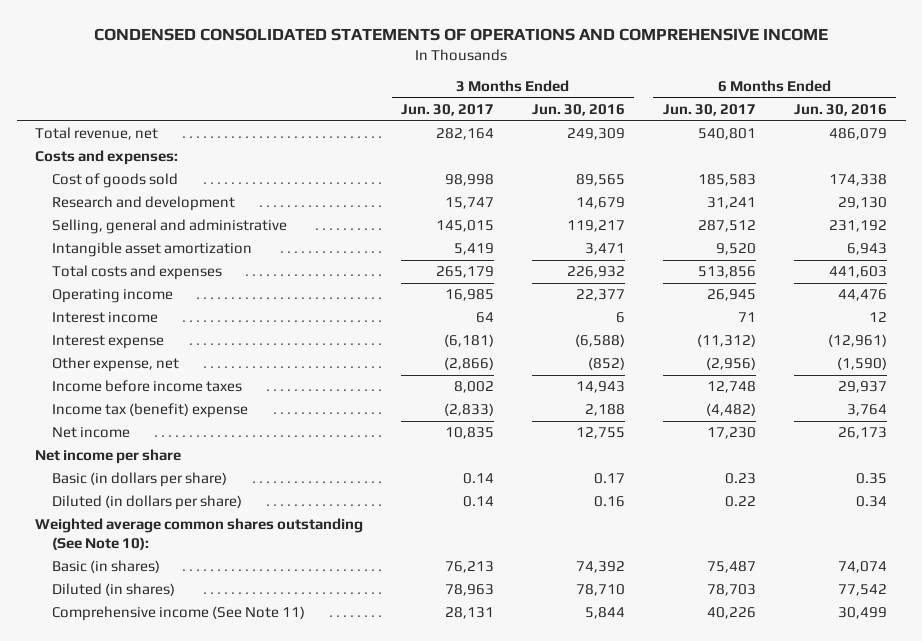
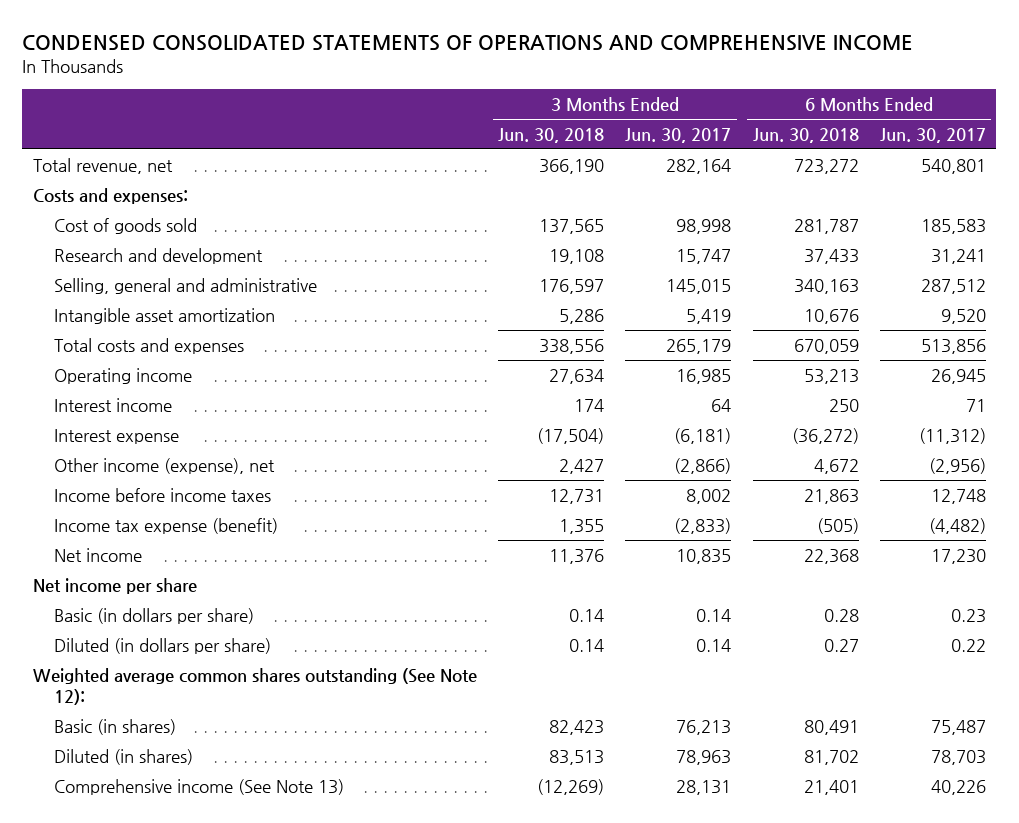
- | 3 Months Ended Jun. 30, 2017 | 3 Months Ended Jun. 30, 2016 | 6 Months Ended Jun. 30, 2017 | 6 Months Ended Jun. 30, 2016
+ | 3 Months Ended Jun. 30, 2018 | 3 Months Ended Jun. 30, 2017 | 6 Months Ended Jun. 30, 2018 | 6 Months Ended Jun. 30, 2017
- Other expense, net | (2,866) | (852) | (2,956) | (1,590)
+ Other income (expense), net | 2,427 | (2,866) | 4,672 | (2,956)
- Income tax (benefit) expense | (2,833) | 2,188 | (4,482) | 3,764
+ Income tax expense (benefit) | 1,355 | (2,833) | (505) | (4,482)
- Weighted average common shares outstanding (See Note 10):
+ Weighted average common shares outstanding (See Note 12):
- Comprehensive income (See Note 11) | 28,131 | 5,844 | 40,226 | 30,499
+ Comprehensive income (See Note 13) | (12,269) | 28,131 | 21,401 | 40,226

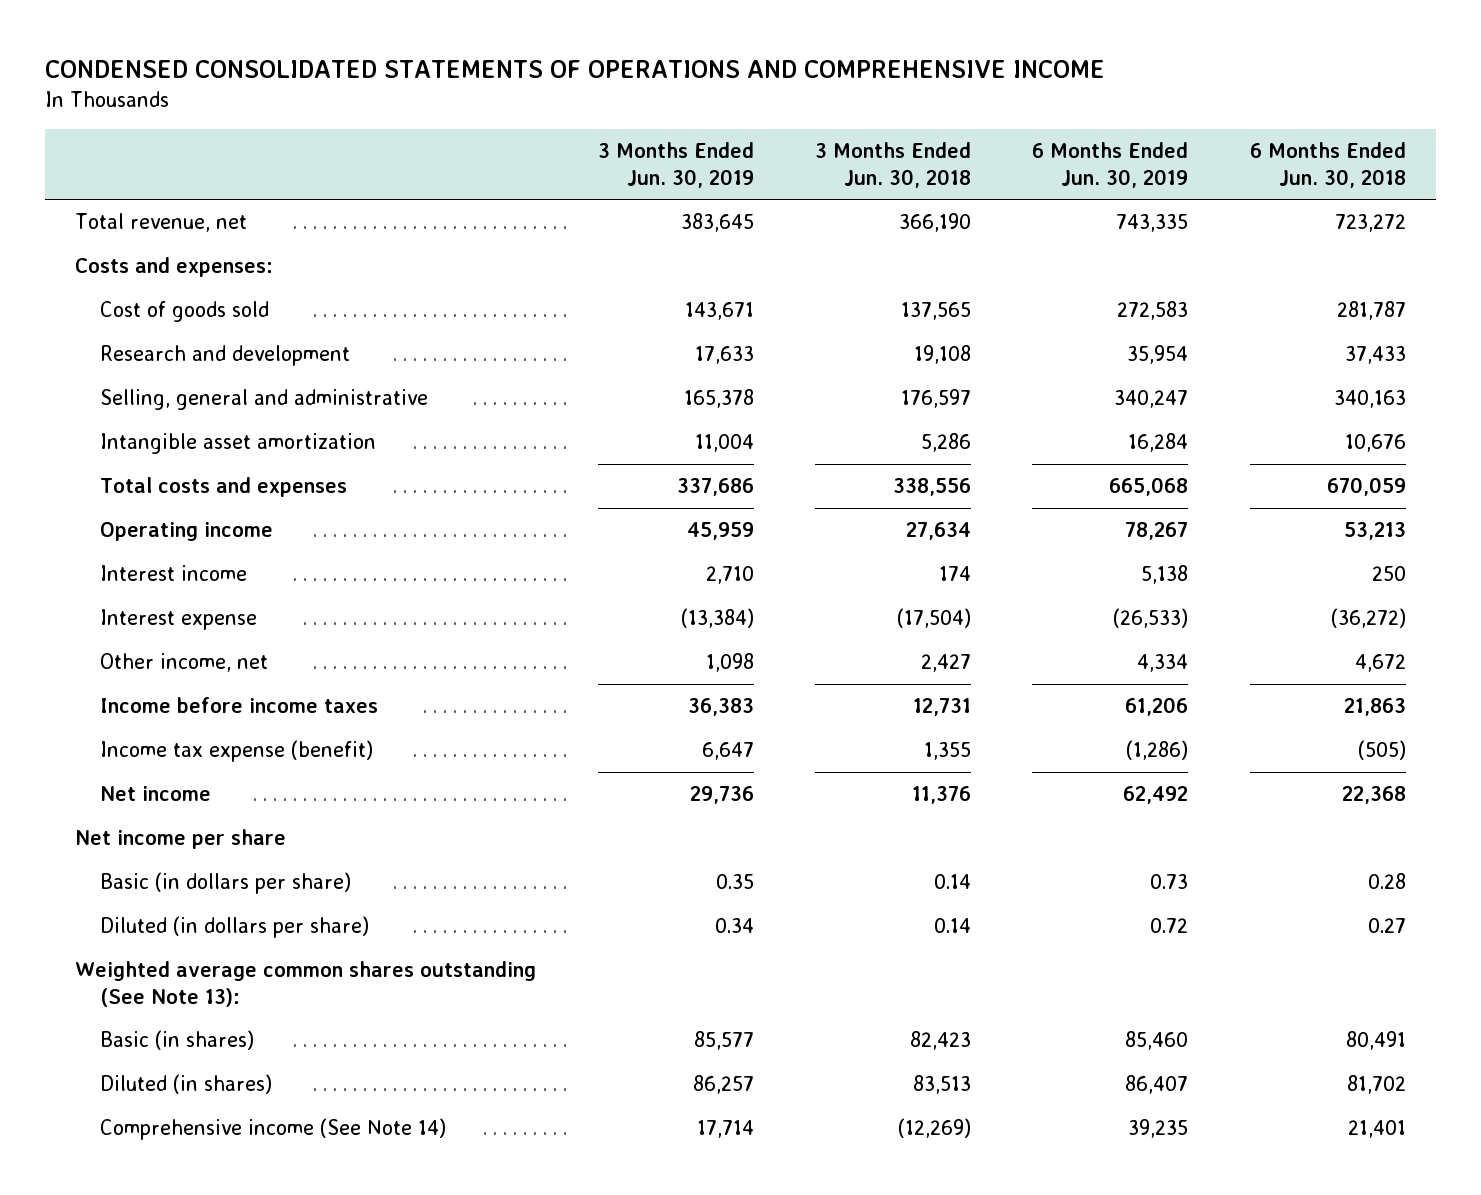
- | 3 Months Ended Jun. 30, 2018 | 3 Months Ended Jun. 30, 2017 | 6 Months Ended Jun. 30, 2018 | 6 Months Ended Jun. 30, 2017
+ | 3 Months Ended Jun. 30, 2019 | 3 Months Ended Jun. 30, 2018 | 6 Months Ended Jun. 30, 2019 | 6 Months Ended Jun. 30, 2018
- Other income (expense), net | 2,427 | (2,866) | 4,672 | (2,956)
+ Other income, net | 1,098 | 2,427 | 4,334 | 4,672
- Weighted average common shares outstanding (See Note 12):
+ Weighted average common shares outstanding (See Note 13):
- Comprehensive income (See Note 13) | (12,269) | 28,131 | 21,401 | 40,226
+ Comprehensive income (See Note 14) | 17,714 | (12,269) | 39,235 | 21,401

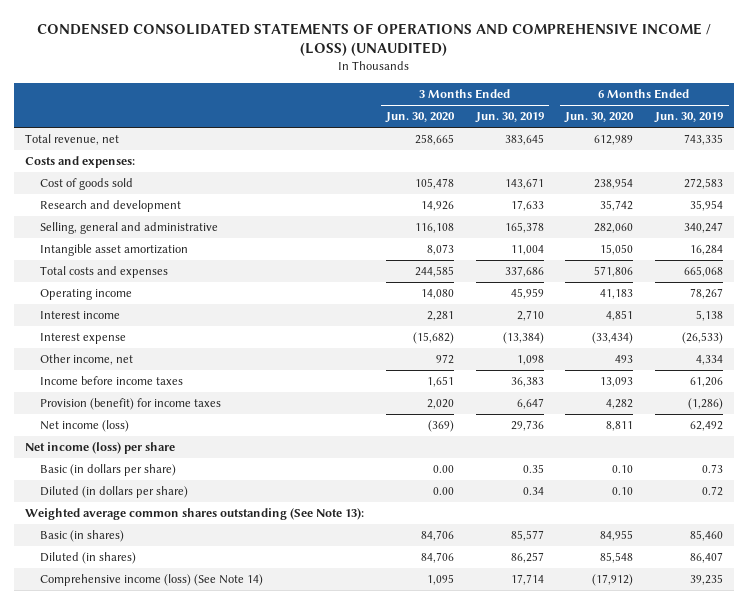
- CONDENSED CONSOLIDATED STATEMENTS OF OPERATIONS AND COMPREHENSIVE INCOME
+ CONDENSED CONSOLIDATED STATEMENTS OF OPERATIONS AND COMPREHENSIVE INCOME / (LOSS) (UNAUDITED)
- | 3 Months Ended Jun. 30, 2019 | 3 Months Ended Jun. 30, 2018 | 6 Months Ended Jun. 30, 2019 | 6 Months Ended Jun. 30, 2018
+ | 3 Months Ended Jun. 30, 2020 | 3 Months Ended Jun. 30, 2019 | 6 Months Ended Jun. 30, 2020 | 6 Months Ended Jun. 30, 2019
- Income tax expense (benefit) | 6,647 | 1,355 | (1,286) | (505)
- Net income | 29,736 | 11,376 | 62,492 | 22,368
- Net income per share
+ Provision (benefit) for income taxes | 2,020 | 6,647 | 4,282 | (1,286)
+ Net income (loss) | (369) | 29,736 | 8,811 | 62,492
+ Net income (loss) per share
- Comprehensive income (See Note 14) | 17,714 | (12,269) | 39,235 | 21,401
+ Comprehensive income (loss) (See Note 14) | 1,095 | 17,714 | (17,912) | 39,235

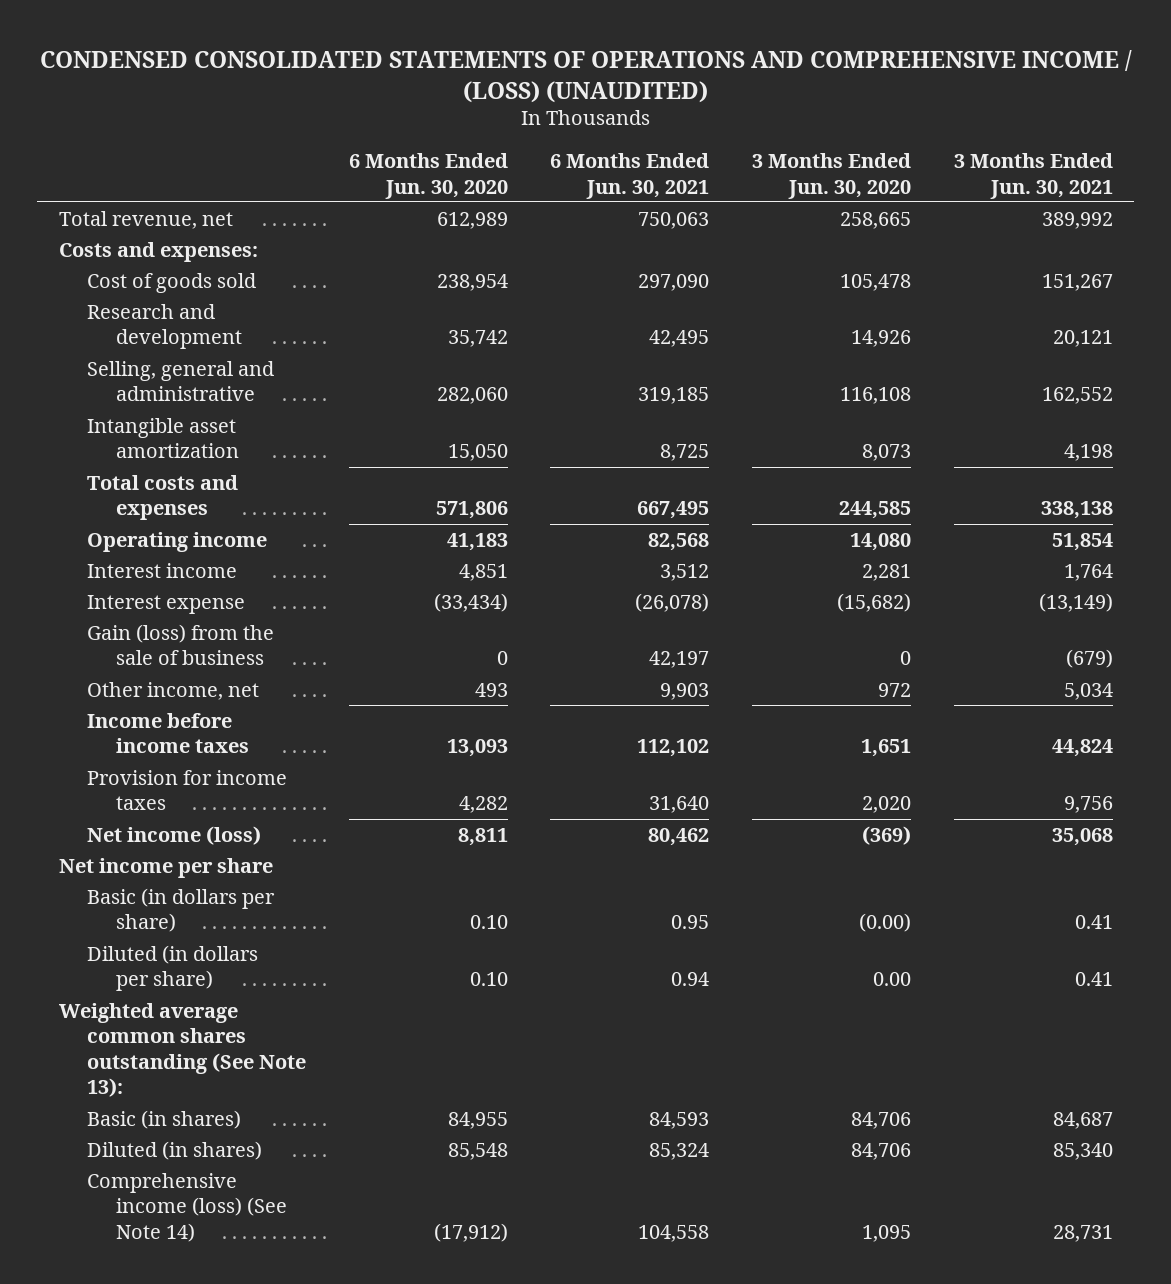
- | 3 Months Ended Jun. 30, 2020 | 3 Months Ended Jun. 30, 2019 | 6 Months Ended Jun. 30, 2020 | 6 Months Ended Jun. 30, 2019
+ | 6 Months Ended Jun. 30, 2020 | 6 Months Ended Jun. 30, 2021 | 3 Months Ended Jun. 30, 2020 | 3 Months Ended Jun. 30, 2021
+ Gain (loss) from the sale of business | 0 | 42,197 | 0 | (679)
- Provision (benefit) for income taxes | 2,020 | 6,647 | 4,282 | (1,286)
+ Provision for income taxes | 4,282 | 31,640 | 2,020 | 9,756
- Net income (loss) per share
- Basic (in dollars per share) | 0.00 | 0.35 | 0.10 | 0.73
+ Net income per share
+ Basic (in dollars per share) | 0.10 | 0.95 | (0.00) | 0.41

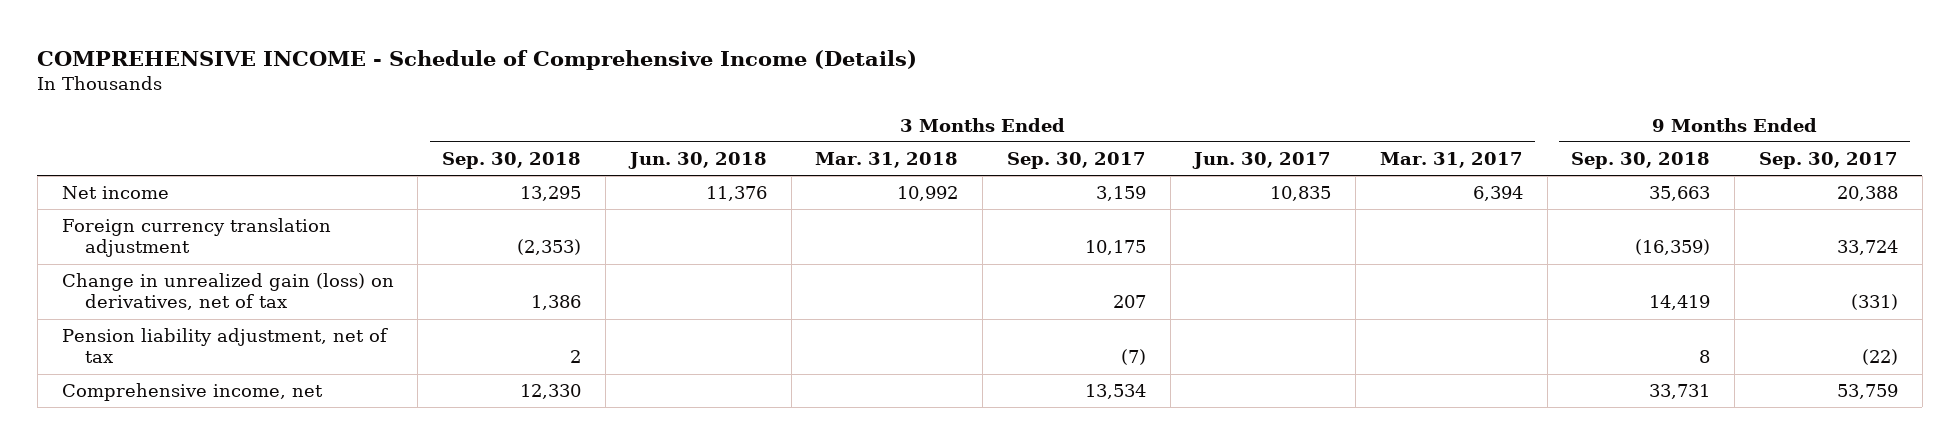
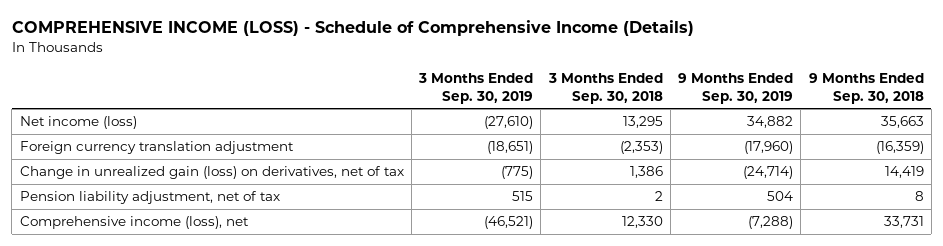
- COMPREHENSIVE INCOME - Schedule of Comprehensive Income (Details)
+ COMPREHENSIVE INCOME (LOSS) - Schedule of Comprehensive Income (Details)
- | 3 Months Ended Sep. 30, 2018 | 3 Months Ended Jun. 30, 2018 | 3 Months Ended Mar. 31, 2018 | 3 Months Ended Sep. 30, 2017 | 3 Months Ended Jun. 30, 2017 | 3 Months Ended Mar. 31, 2017 | 9 Months Ended Sep. 30, 2018 | 9 Months Ended Sep. 30, 2017
+ | 3 Months Ended Sep. 30, 2019 | 3 Months Ended Sep. 30, 2018 | 9 Months Ended Sep. 30, 2019 | 9 Months Ended Sep. 30, 2018
- Net income | 13,295 | 11,376 | 10,992 | 3,159 | 10,835 | 6,394 | 35,663 | 20,388
+ Net income (loss) | (27,610) | 13,295 | 34,882 | 35,663
- Comprehensive income, net | 12,330 | | | 13,534 | | | 33,731 | 53,759
+ Comprehensive income (loss), net | (46,521) | 12,330 | (7,288) | 33,731

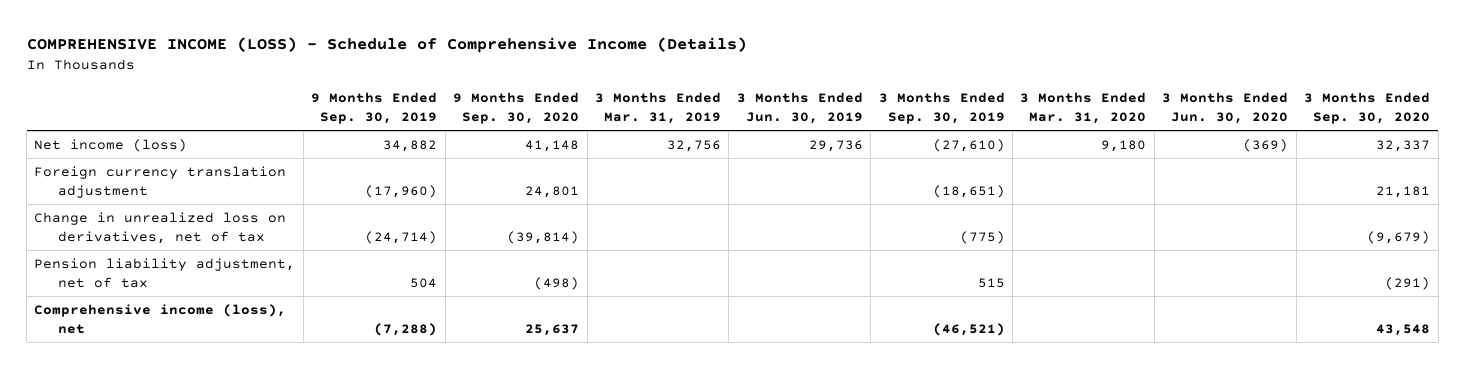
- | 3 Months Ended Sep. 30, 2019 | 3 Months Ended Sep. 30, 2018 | 9 Months Ended Sep. 30, 2019 | 9 Months Ended Sep. 30, 2018
+ | 9 Months Ended Sep. 30, 2019 | 9 Months Ended Sep. 30, 2020 | 3 Months Ended Mar. 31, 2019 | 3 Months Ended Jun. 30, 2019 | 3 Months Ended Sep. 30, 2019 | 3 Months Ended Mar. 31, 2020 | 3 Months Ended Jun. 30, 2020 | 3 Months Ended Sep. 30, 2020
- Change in unrealized gain (loss) on derivatives, net of tax | (775) | 1,386 | (24,714) | 14,419
+ Change in unrealized loss on derivatives, net of tax | (24,714) | (39,814) | | | (775) | | | (9,679)

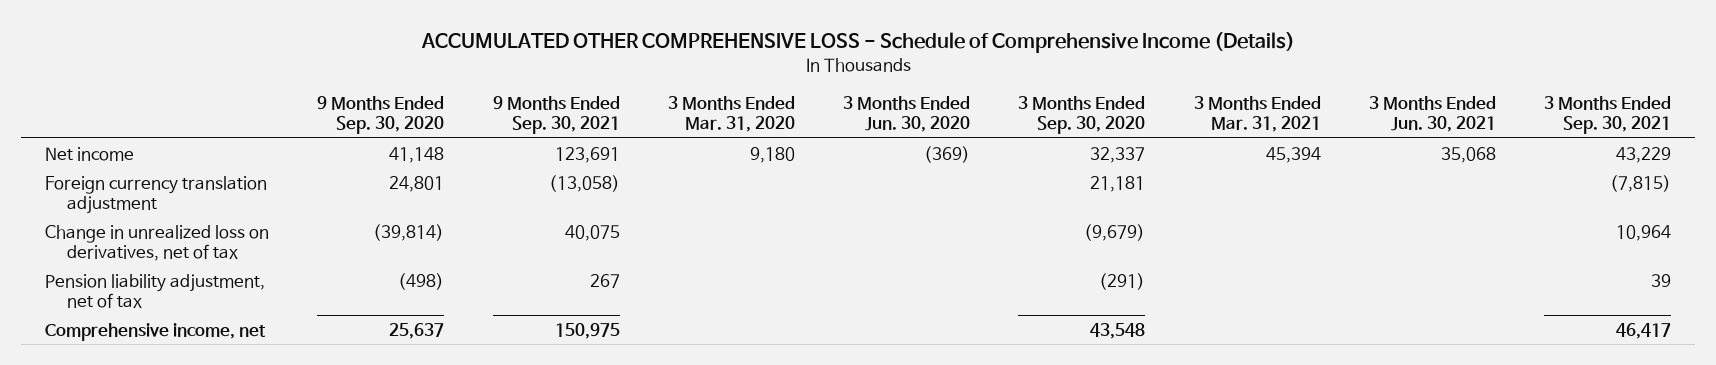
- COMPREHENSIVE INCOME (LOSS) - Schedule of Comprehensive Income (Details)
+ ACCUMULATED OTHER COMPREHENSIVE LOSS - Schedule of Comprehensive Income (Details)
- | 9 Months Ended Sep. 30, 2019 | 9 Months Ended Sep. 30, 2020 | 3 Months Ended Mar. 31, 2019 | 3 Months Ended Jun. 30, 2019 | 3 Months Ended Sep. 30, 2019 | 3 Months Ended Mar. 31, 2020 | 3 Months Ended Jun. 30, 2020 | 3 Months Ended Sep. 30, 2020
+ | 9 Months Ended Sep. 30, 2020 | 9 Months Ended Sep. 30, 2021 | 3 Months Ended Mar. 31, 2020 | 3 Months Ended Jun. 30, 2020 | 3 Months Ended Sep. 30, 2020 | 3 Months Ended Mar. 31, 2021 | 3 Months Ended Jun. 30, 2021 | 3 Months Ended Sep. 30, 2021
- Net income (loss) | 34,882 | 41,148 | 32,756 | 29,736 | (27,610) | 9,180 | (369) | 32,337
+ Net income | 41,148 | 123,691 | 9,180 | (369) | 32,337 | 45,394 | 35,068 | 43,229
- Comprehensive income (loss), net | (7,288) | 25,637 | | | (46,521) | | | 43,548
+ Comprehensive income, net | 25,637 | 150,975 | | | 43,548 | | | 46,417

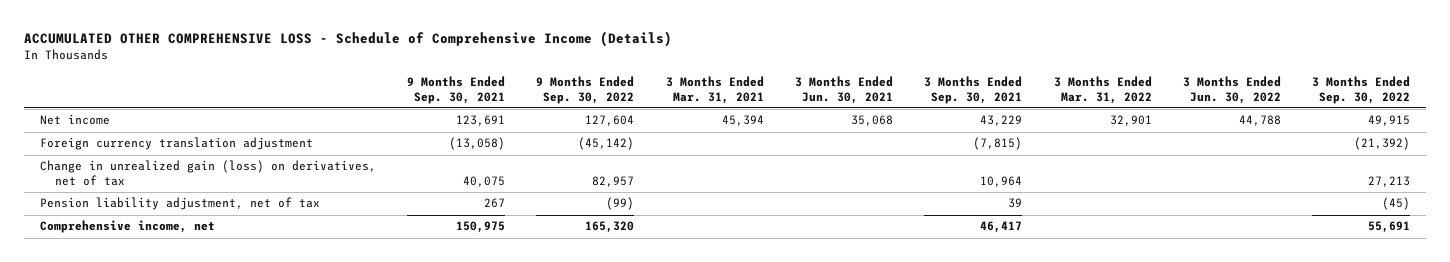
- | 9 Months Ended Sep. 30, 2020 | 9 Months Ended Sep. 30, 2021 | 3 Months Ended Mar. 31, 2020 | 3 Months Ended Jun. 30, 2020 | 3 Months Ended Sep. 30, 2020 | 3 Months Ended Mar. 31, 2021 | 3 Months Ended Jun. 30, 2021 | 3 Months Ended Sep. 30, 2021
+ | 9 Months Ended Sep. 30, 2021 | 9 Months Ended Sep. 30, 2022 | 3 Months Ended Mar. 31, 2021 | 3 Months Ended Jun. 30, 2021 | 3 Months Ended Sep. 30, 2021 | 3 Months Ended Mar. 31, 2022 | 3 Months Ended Jun. 30, 2022 | 3 Months Ended Sep. 30, 2022
- Change in unrealized loss on derivatives, net of tax | (39,814) | 40,075 | | | (9,679) | | | 10,964
+ Change in unrealized gain (loss) on derivatives, net of tax | 40,075 | 82,957 | | | 10,964 | | | 27,213

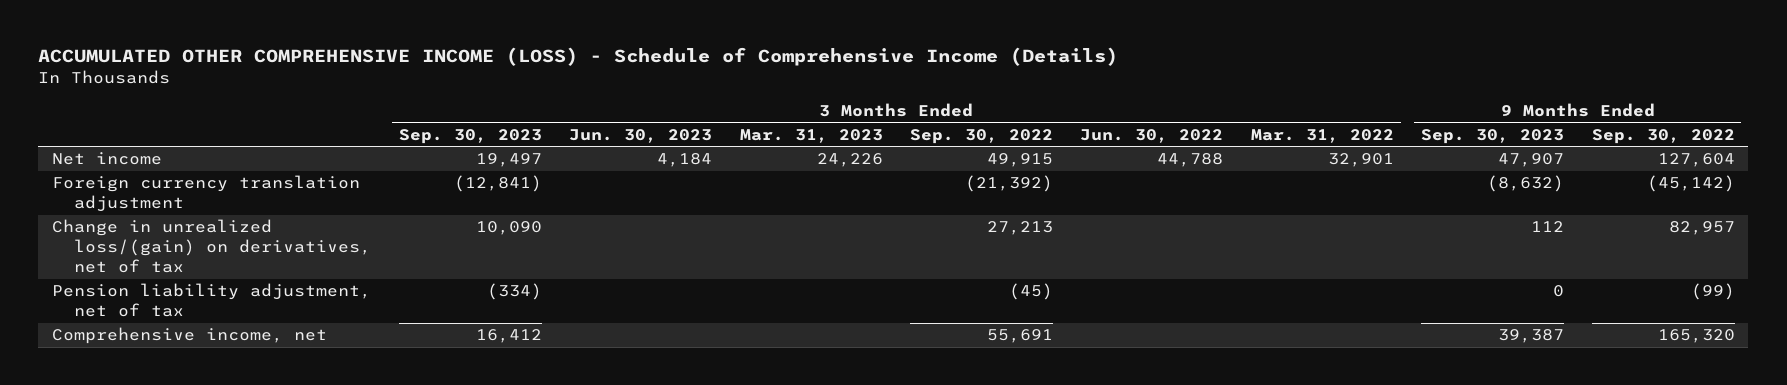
- ACCUMULATED OTHER COMPREHENSIVE LOSS - Schedule of Comprehensive Income (Details)
+ ACCUMULATED OTHER COMPREHENSIVE INCOME (LOSS) - Schedule of Comprehensive Income (Details)
- | 9 Months Ended Sep. 30, 2021 | 9 Months Ended Sep. 30, 2022 | 3 Months Ended Mar. 31, 2021 | 3 Months Ended Jun. 30, 2021 | 3 Months Ended Sep. 30, 2021 | 3 Months Ended Mar. 31, 2022 | 3 Months Ended Jun. 30, 2022 | 3 Months Ended Sep. 30, 2022
+ | 3 Months Ended Sep. 30, 2023 | 3 Months Ended Jun. 30, 2023 | 3 Months Ended Mar. 31, 2023 | 3 Months Ended Sep. 30, 2022 | 3 Months Ended Jun. 30, 2022 | 3 Months Ended Mar. 31, 2022 | 9 Months Ended Sep. 30, 2023 | 9 Months Ended Sep. 30, 2022
- Change in unrealized gain (loss) on derivatives, net of tax | 40,075 | 82,957 | | | 10,964 | | | 27,213
+ Change in unrealized loss/(gain) on derivatives, net of tax | 10,090 | | | 27,213 | | | 112 | 82,957

